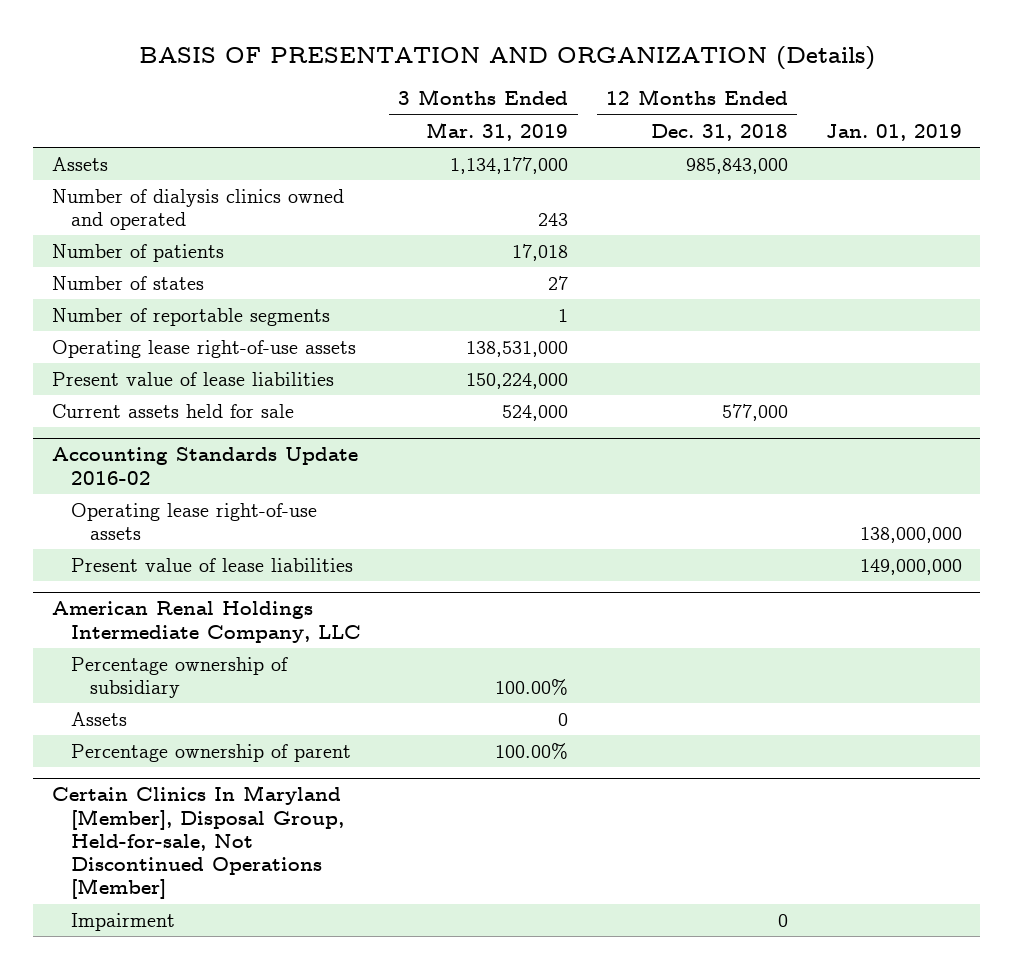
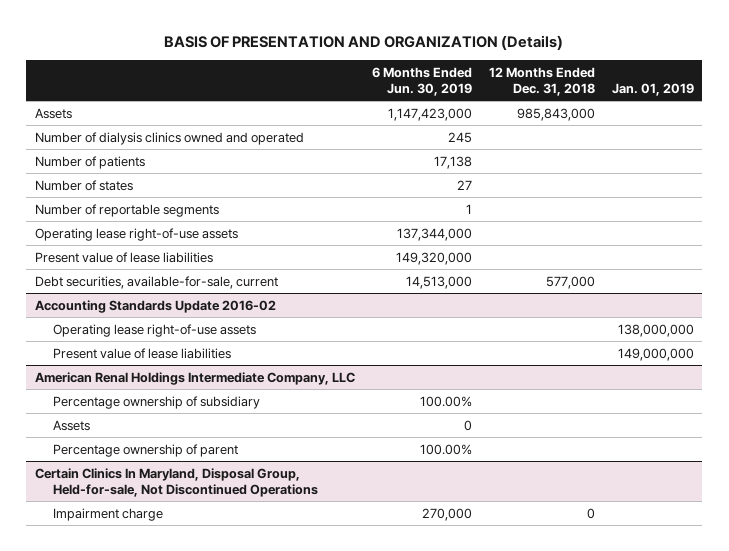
- | 3 Months Ended Mar. 31, 2019 | 12 Months Ended Dec. 31, 2018 | Jan. 01, 2019
+ | 6 Months Ended Jun. 30, 2019 | 12 Months Ended Dec. 31, 2018 | Jan. 01, 2019
- Current assets held for sale | 524,000 | 577,000 |
+ Debt securities, available-for-sale, current | 14,513,000 | 577,000 |
- Certain Clinics In Maryland [Member], Disposal Group, Held-for-sale, Not Discontinued Operations [Member]
- Impairment | | 0 |
+ Certain Clinics In Maryland, Disposal Group, Held-for-sale, Not Discontinued Operations
+ Impairment charge | 270,000 | 0 |

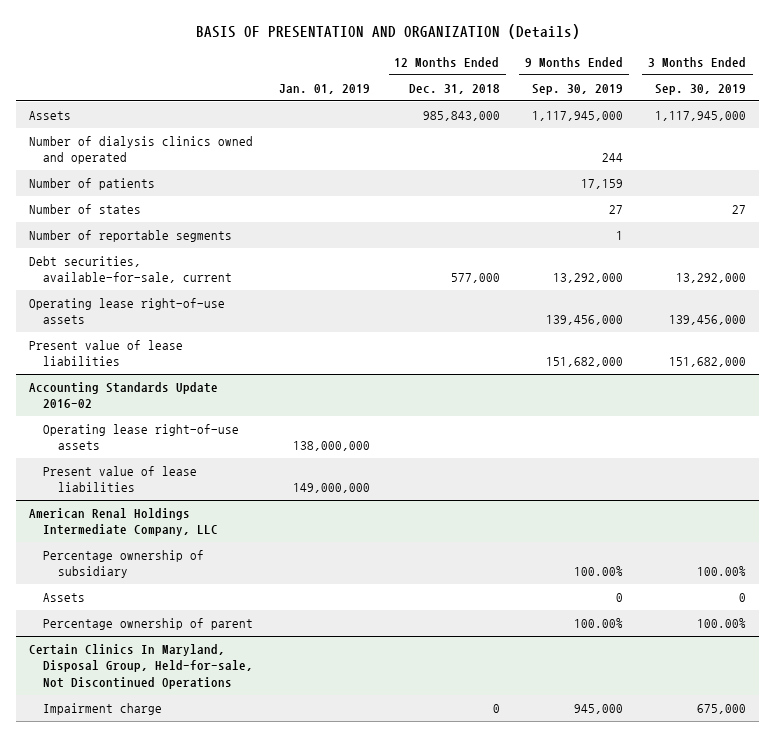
- | 6 Months Ended Jun. 30, 2019 | 12 Months Ended Dec. 31, 2018 | Jan. 01, 2019
+ | Jan. 01, 2019 | 12 Months Ended Dec. 31, 2018 | 9 Months Ended Sep. 30, 2019 | 3 Months Ended Sep. 30, 2019
moved up: Debt securities, available-for-sale, current | | 577,000 | 13,292,000 | 13,292,000

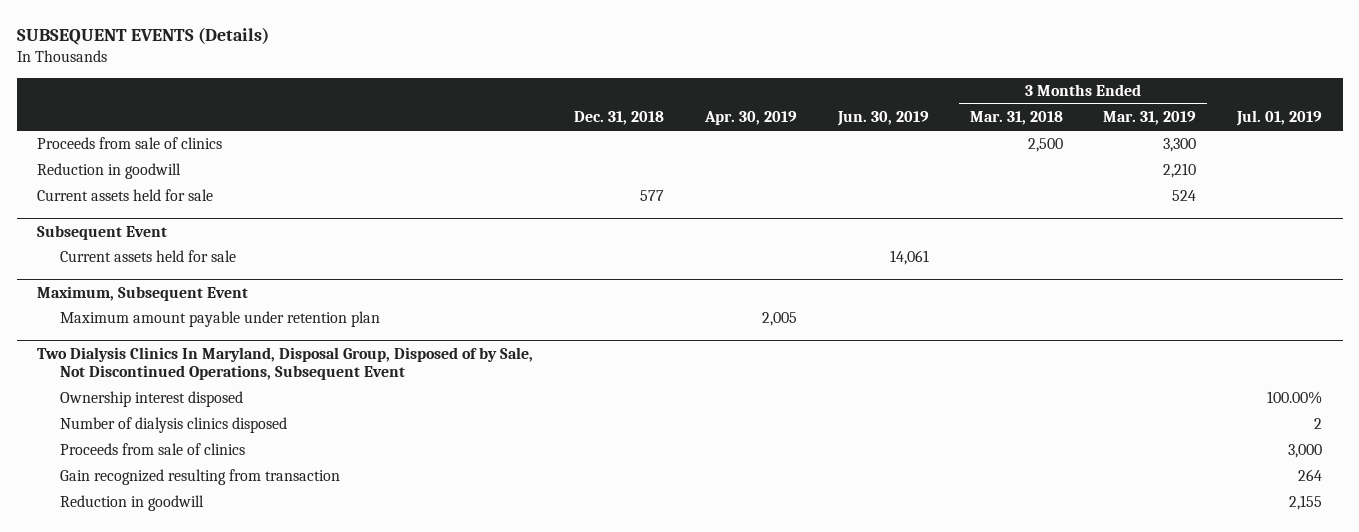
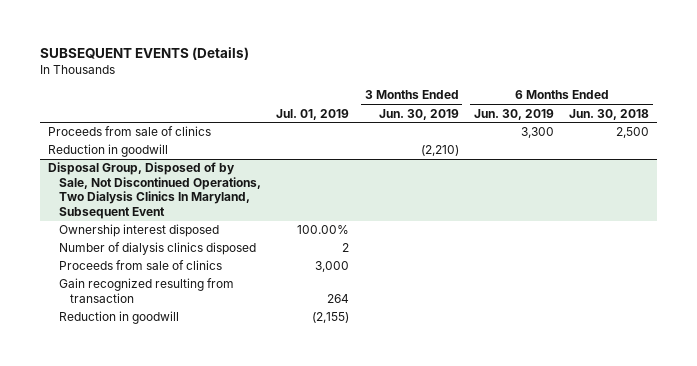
- | Dec. 31, 2018 | Apr. 30, 2019 | Jun. 30, 2019 | 3 Months Ended Mar. 31, 2018 | 3 Months Ended Mar. 31, 2019 | Jul. 01, 2019
+ | Jul. 01, 2019 | 3 Months Ended Jun. 30, 2019 | 6 Months Ended Jun. 30, 2019 | 6 Months Ended Jun. 30, 2018
- Current assets held for sale | 577 | | | | 524 |
- Subsequent Event
- Current assets held for sale | | | 14,061 | | |
- Maximum, Subsequent Event
- Maximum amount payable under retention plan | | 2,005 | | | |
- Two Dialysis Clinics In Maryland, Disposal Group, Disposed of by Sale, Not Discontinued Operations, Subsequent Event
+ Disposal Group, Disposed of by Sale, Not Discontinued Operations, Two Dialysis Clinics In Maryland, Subsequent Event
- Reduction in goodwill | | | | | | 2,155
+ Reduction in goodwill | (2,155) | | |

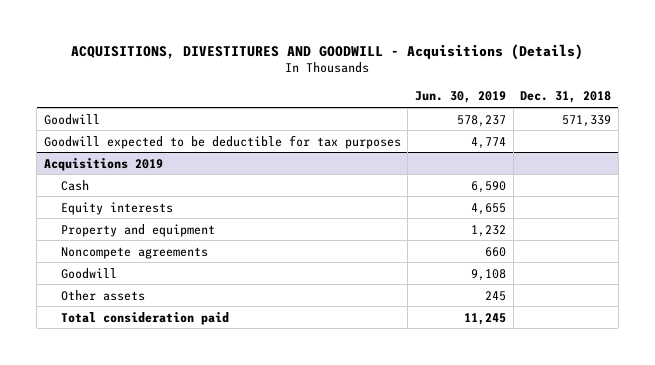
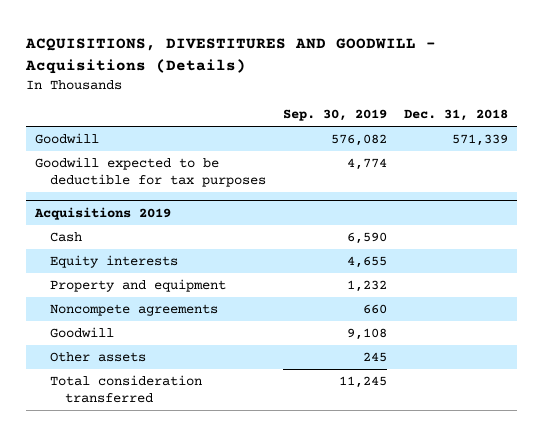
- | Jun. 30, 2019 | Dec. 31, 2018
+ | Sep. 30, 2019 | Dec. 31, 2018
@ Acquisitions 2019
- Total consideration paid | 11,245 |
+ Total consideration transferred | 11,245 |

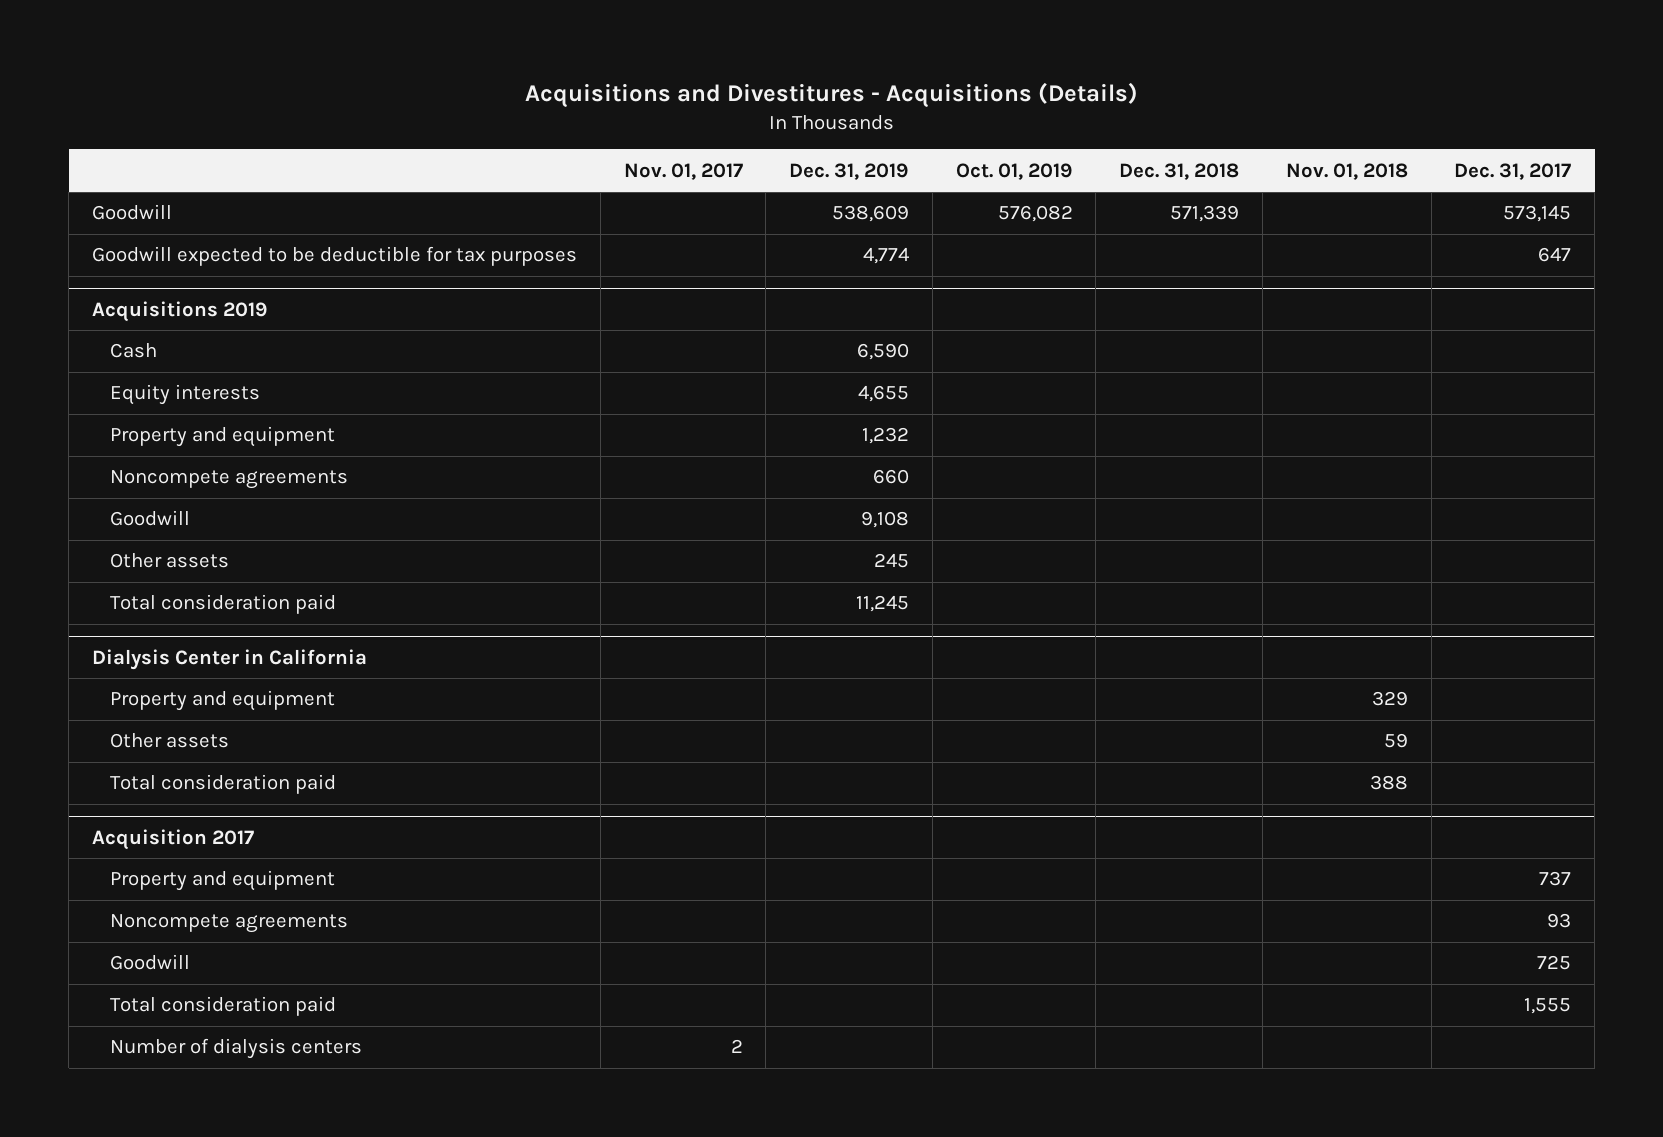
- ACQUISITIONS, DIVESTITURES AND GOODWILL - Acquisitions (Details)
+ Acquisitions and Divestitures - Acquisitions (Details)
- | Sep. 30, 2019 | Dec. 31, 2018
+ | Nov. 01, 2017 | Dec. 31, 2019 | Oct. 01, 2019 | Dec. 31, 2018 | Nov. 01, 2018 | Dec. 31, 2017
@ Acquisitions 2019
- Total consideration transferred | 11,245 |
+ Total consideration paid | | 11,245 | | | |
+ Dialysis Center in California
+ Property and equipment | | | | | 329 |
+ Other assets | | | | | 59 |
+ Total consideration paid | | | | | 388 |
+ Acquisition 2017
+ Property and equipment | | | | | | 737
+ Noncompete agreements | | | | | | 93
+ Goodwill | | | | | | 725
+ Total consideration paid | | | | | | 1,555
+ Number of dialysis centers | 2 | | | | |

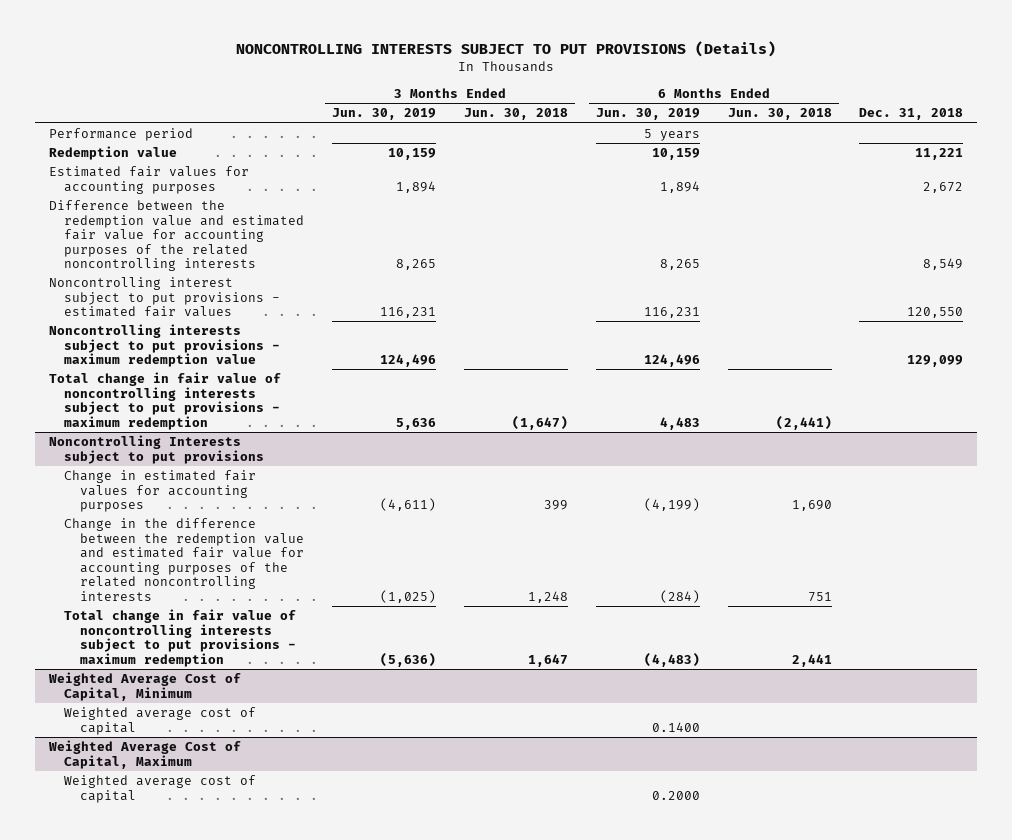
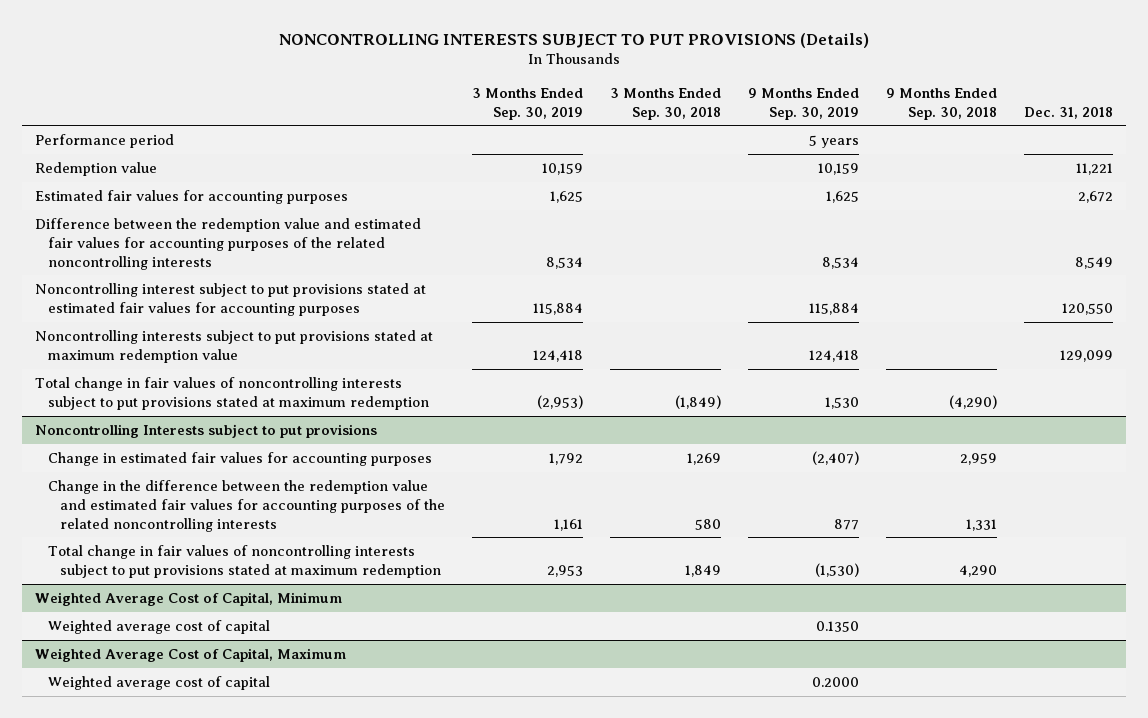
- | 3 Months Ended Jun. 30, 2019 | 3 Months Ended Jun. 30, 2018 | 6 Months Ended Jun. 30, 2019 | 6 Months Ended Jun. 30, 2018 | Dec. 31, 2018
+ | 3 Months Ended Sep. 30, 2019 | 3 Months Ended Sep. 30, 2018 | 9 Months Ended Sep. 30, 2019 | 9 Months Ended Sep. 30, 2018 | Dec. 31, 2018
- Difference between the redemption value and estimated fair value for accounting purposes of the related noncontrolling interests | 8,265 | | 8,265 | | 8,549
- Noncontrolling interest subject to put provisions - estimated fair values | 116,231 | | 116,231 | | 120,550
- Noncontrolling interests subject to put provisions - maximum redemption value | 124,496 | | 124,496 | | 129,099
- Total change in fair value of noncontrolling interests subject to put provisions - maximum redemption | 5,636 | (1,647) | 4,483 | (2,441) |
+ Difference between the redemption value and estimated fair values for accounting purposes of the related noncontrolling interests | 8,534 | | 8,534 | | 8,549
+ Noncontrolling interest subject to put provisions stated at estimated fair values for accounting purposes | 115,884 | | 115,884 | | 120,550
+ Noncontrolling interests subject to put provisions stated at maximum redemption value | 124,418 | | 124,418 | | 129,099
+ Total change in fair values of noncontrolling interests subject to put provisions stated at maximum redemption | (2,953) | (1,849) | 1,530 | (4,290) |
@ Noncontrolling Interests subject to put provisions
- Change in the difference between the redemption value and estimated fair value for accounting purposes of the related noncontrolling interests | (1,025) | 1,248 | (284) | 751 |
- Total change in fair value of noncontrolling interests subject to put provisions - maximum redemption | (5,636) | 1,647 | (4,483) | 2,441 |
+ Change in the difference between the redemption value and estimated fair values for accounting purposes of the related noncontrolling interests | 1,161 | 580 | 877 | 1,331 |
+ Total change in fair values of noncontrolling interests subject to put provisions stated at maximum redemption | 2,953 | 1,849 | (1,530) | 4,290 |

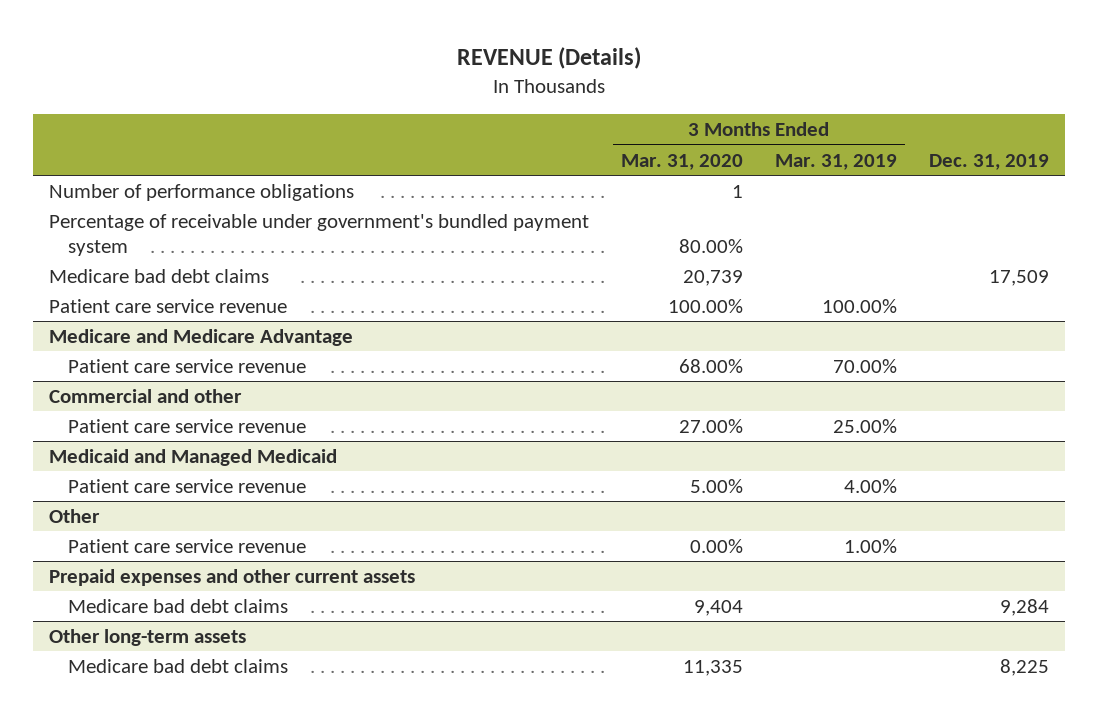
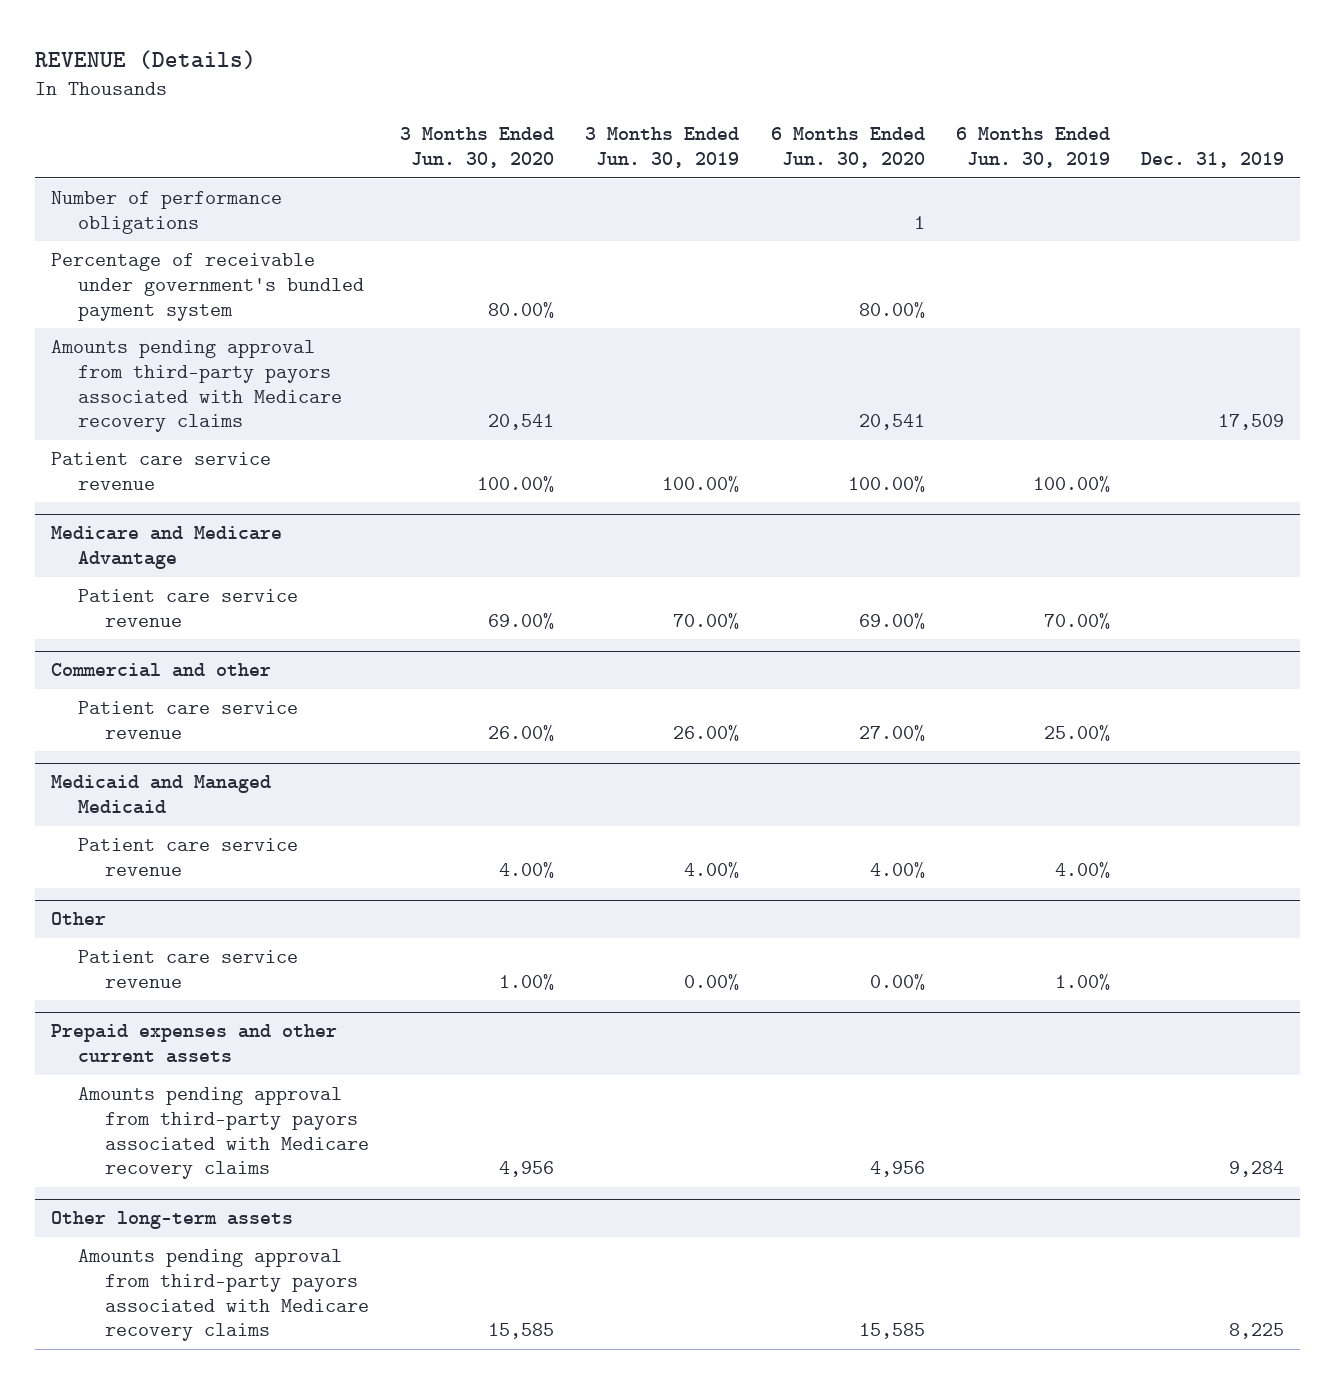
- | 3 Months Ended Mar. 31, 2020 | 3 Months Ended Mar. 31, 2019 | Dec. 31, 2019
+ | 3 Months Ended Jun. 30, 2020 | 3 Months Ended Jun. 30, 2019 | 6 Months Ended Jun. 30, 2020 | 6 Months Ended Jun. 30, 2019 | Dec. 31, 2019
- Medicare bad debt claims | 20,739 | | 17,509
+ Amounts pending approval from third-party payors associated with Medicare recovery claims | 20,541 | | 20,541 | | 17,509
@ Prepaid expenses and other current assets
- Medicare bad debt claims | 9,404 | | 9,284
+ Amounts pending approval from third-party payors associated with Medicare recovery claims | 4,956 | | 4,956 | | 9,284
@ Other long-term assets
- Medicare bad debt claims | 11,335 | | 8,225
+ Amounts pending approval from third-party payors associated with Medicare recovery claims | 15,585 | | 15,585 | | 8,225

